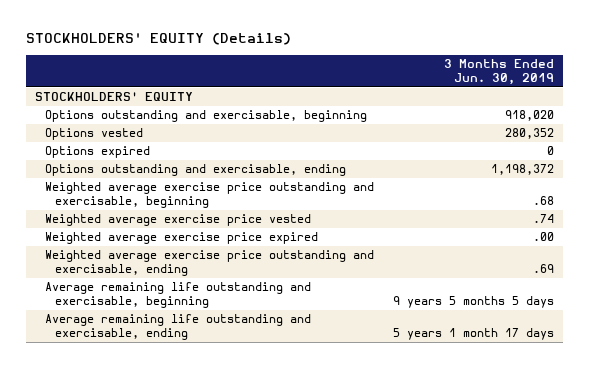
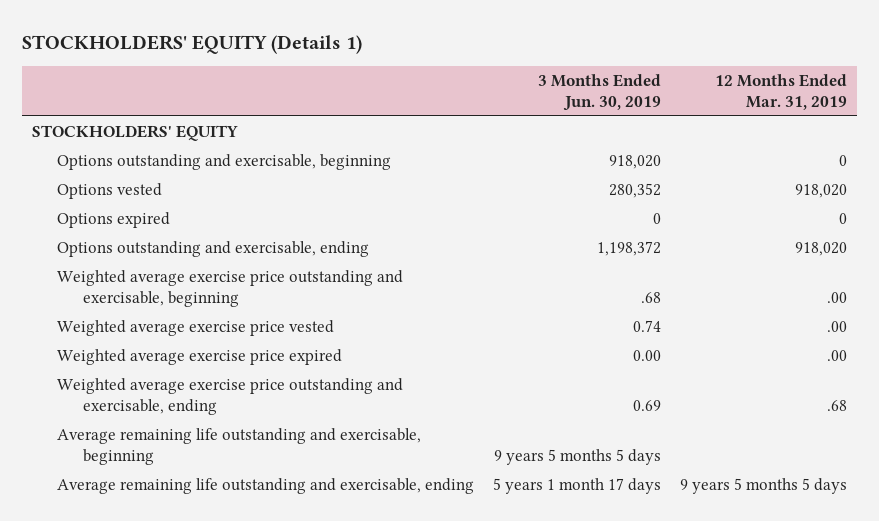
- STOCKHOLDERS' EQUITY (Details)
+ STOCKHOLDERS' EQUITY (Details 1)
- | 3 Months Ended Jun. 30, 2019
+ | 3 Months Ended Jun. 30, 2019 | 12 Months Ended Mar. 31, 2019
- Weighted average exercise price vested | .74
- Weighted average exercise price expired | .00
- Weighted average exercise price outstanding and exercisable, ending | .69
+ Weighted average exercise price vested | 0.74 | .00
+ Weighted average exercise price expired | 0.00 | .00
+ Weighted average exercise price outstanding and exercisable, ending | 0.69 | .68

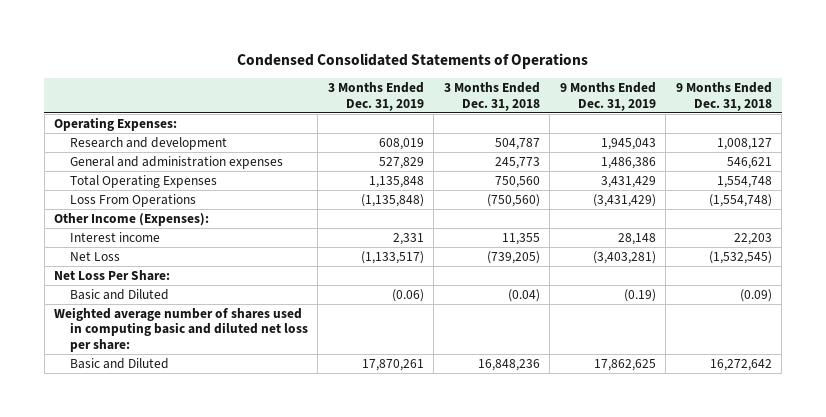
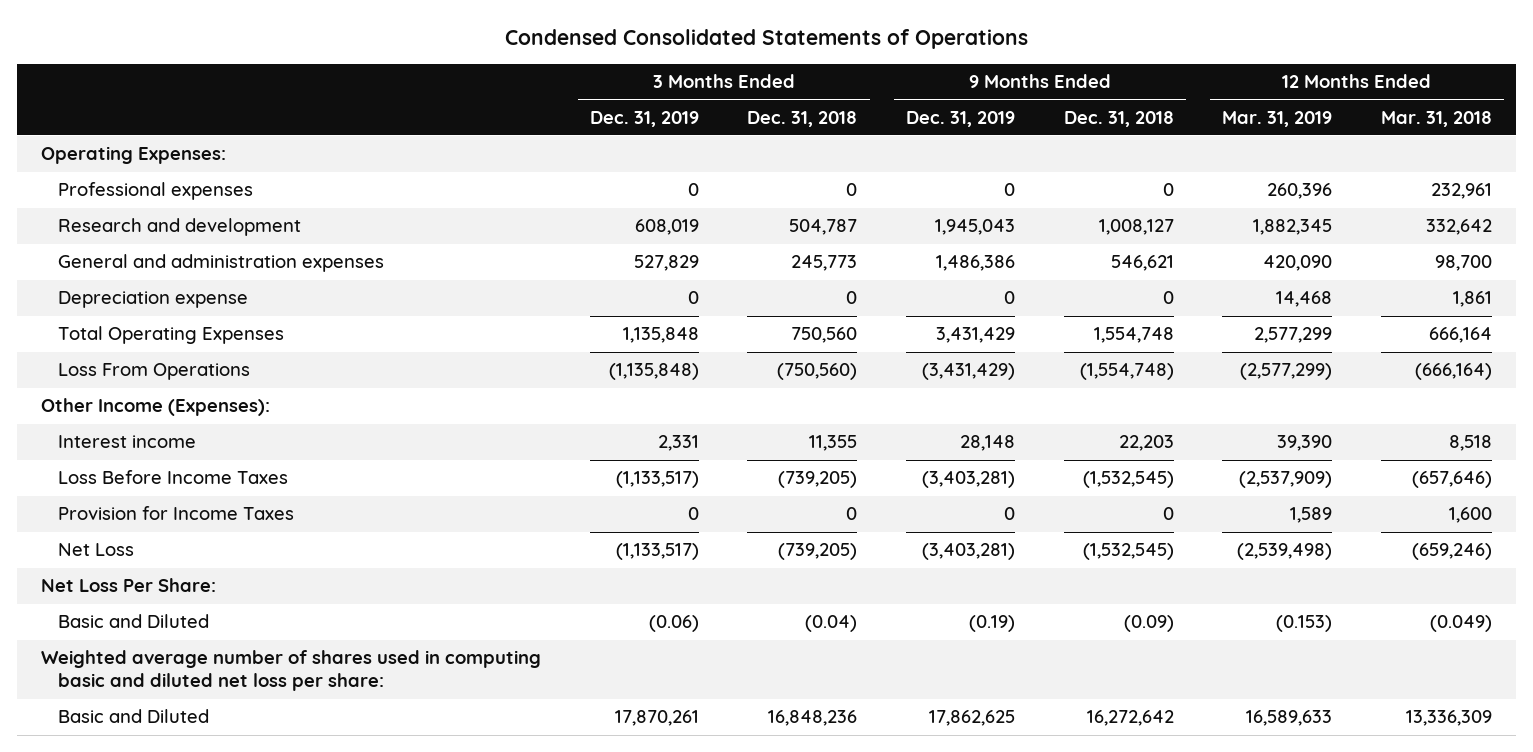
- | 3 Months Ended Dec. 31, 2019 | 3 Months Ended Dec. 31, 2018 | 9 Months Ended Dec. 31, 2019 | 9 Months Ended Dec. 31, 2018
+ | 3 Months Ended Dec. 31, 2019 | 3 Months Ended Dec. 31, 2018 | 9 Months Ended Dec. 31, 2019 | 9 Months Ended Dec. 31, 2018 | 12 Months Ended Mar. 31, 2019 | 12 Months Ended Mar. 31, 2018
+ Professional expenses | 0 | 0 | 0 | 0 | 260,396 | 232,961
+ Depreciation expense | 0 | 0 | 0 | 0 | 14,468 | 1,861
+ Loss Before Income Taxes | (1,133,517) | (739,205) | (3,403,281) | (1,532,545) | (2,537,909) | (657,646)
+ Provision for Income Taxes | 0 | 0 | 0 | 0 | 1,589 | 1,600

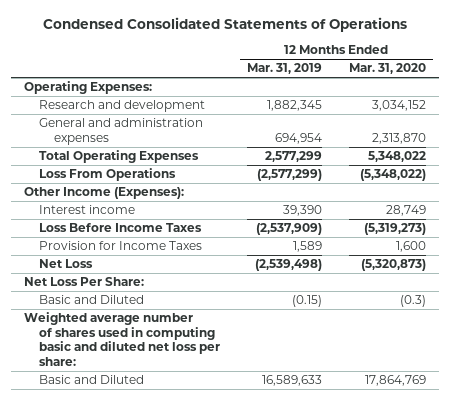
- | 3 Months Ended Dec. 31, 2019 | 3 Months Ended Dec. 31, 2018 | 9 Months Ended Dec. 31, 2019 | 9 Months Ended Dec. 31, 2018 | 12 Months Ended Mar. 31, 2019 | 12 Months Ended Mar. 31, 2018
+ | 12 Months Ended Mar. 31, 2019 | 12 Months Ended Mar. 31, 2020
- Professional expenses | 0 | 0 | 0 | 0 | 260,396 | 232,961
- General and administration expenses | 527,829 | 245,773 | 1,486,386 | 546,621 | 420,090 | 98,700
- Depreciation expense | 0 | 0 | 0 | 0 | 14,468 | 1,861
+ General and administration expenses | 694,954 | 2,313,870
- Basic and Diluted | (0.06) | (0.04) | (0.19) | (0.09) | (0.153) | (0.049)
+ Basic and Diluted | (0.15) | (0.3)

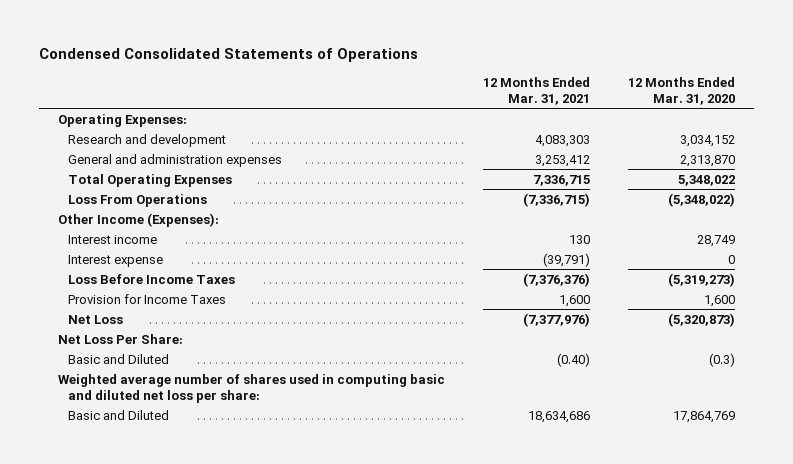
- | 12 Months Ended Mar. 31, 2019 | 12 Months Ended Mar. 31, 2020
+ | 12 Months Ended Mar. 31, 2021 | 12 Months Ended Mar. 31, 2020
+ Interest expense | (39,791) | 0

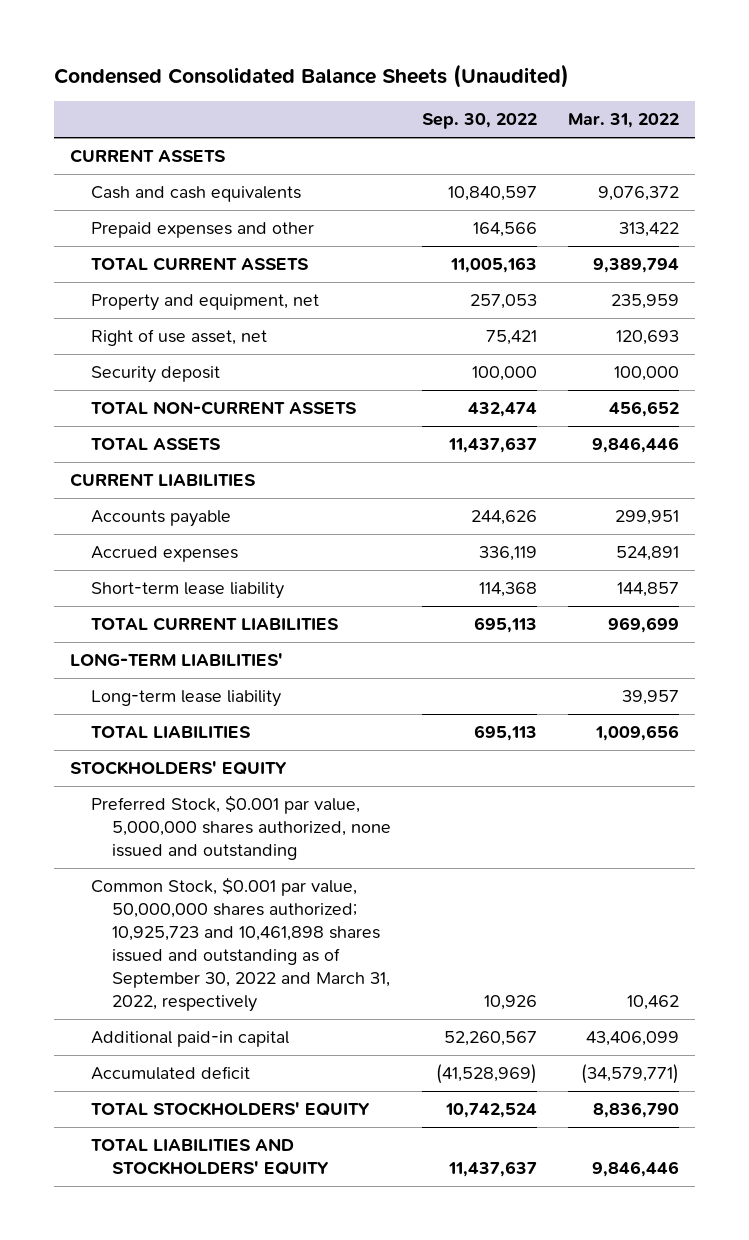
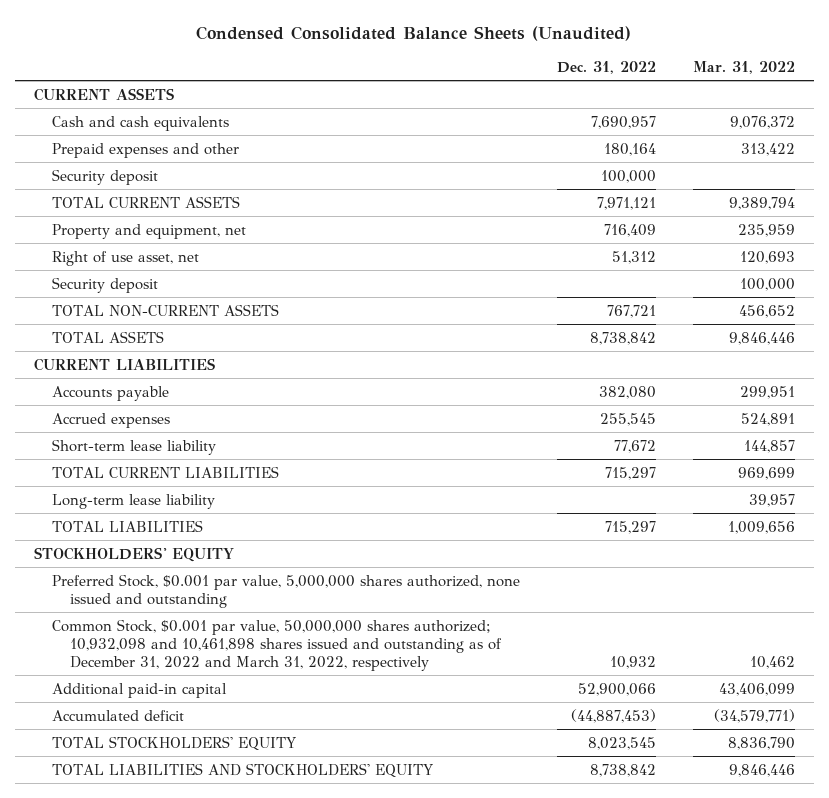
- | Sep. 30, 2022 | Mar. 31, 2022
+ | Dec. 31, 2022 | Mar. 31, 2022
+ Security deposit | 100,000 |
- LONG-TERM LIABILITIES'
- Common Stock, $0.001 par value, 50,000,000 shares authorized; 10,925,723 and 10,461,898 shares issued and outstanding as of September 30, 2022 and March 31, 2022, respectively | 10,926 | 10,462
+ Common Stock, $0.001 par value, 50,000,000 shares authorized; 10,932,098 and 10,461,898 shares issued and outstanding as of December 31, 2022 and March 31, 2022, respectively | 10,932 | 10,462

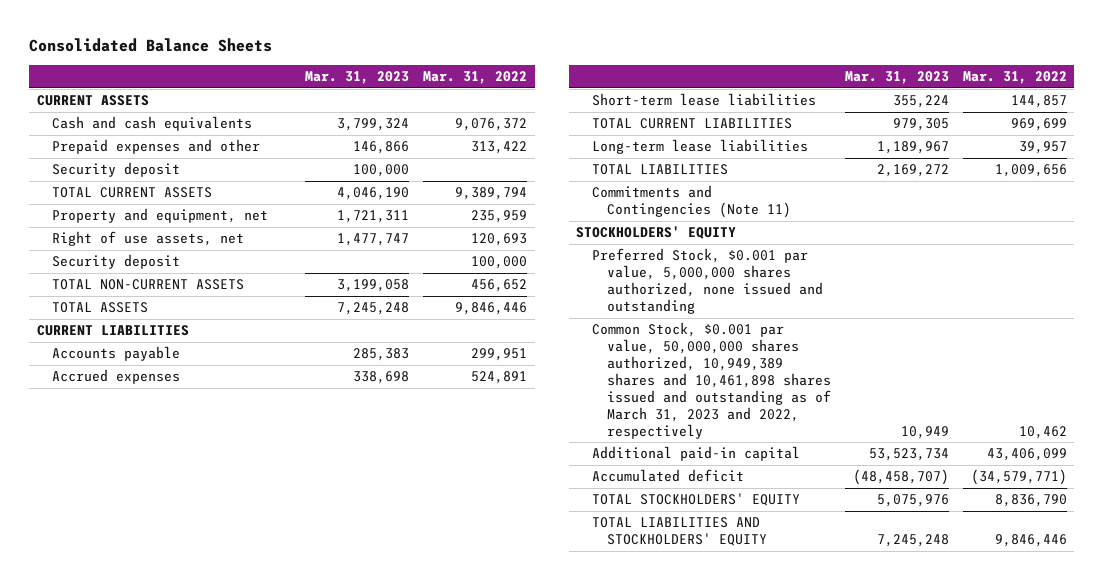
- Condensed Consolidated Balance Sheets (Unaudited)
+ Consolidated Balance Sheets
- | Dec. 31, 2022 | Mar. 31, 2022
+ | Mar. 31, 2023 | Mar. 31, 2022
- Right of use asset, net | 51,312 | 120,693
+ Right of use assets, net | 1,477,747 | 120,693
- Short-term lease liability | 77,672 | 144,857
+ Short-term lease liabilities | 355,224 | 144,857
- Long-term lease liability | | 39,957
+ Long-term lease liabilities | 1,189,967 | 39,957
+ Commitments and Contingencies (Note 11)
- Common Stock, $0.001 par value, 50,000,000 shares authorized; 10,932,098 and 10,461,898 shares issued and outstanding as of December 31, 2022 and March 31, 2022, respectively | 10,932 | 10,462
+ Common Stock, $0.001 par value, 50,000,000 shares authorized, 10,949,389 shares and 10,461,898 shares issued and outstanding as of March 31, 2023 and 2022, respectively | 10,949 | 10,462

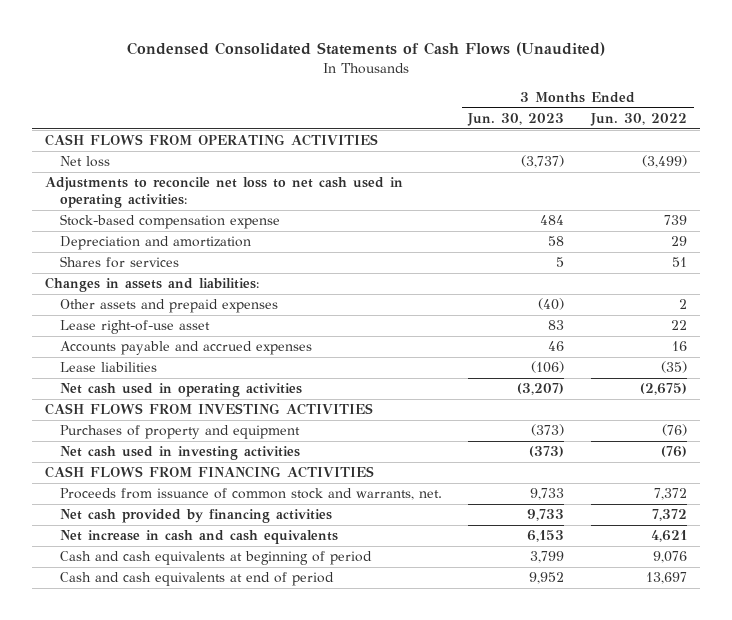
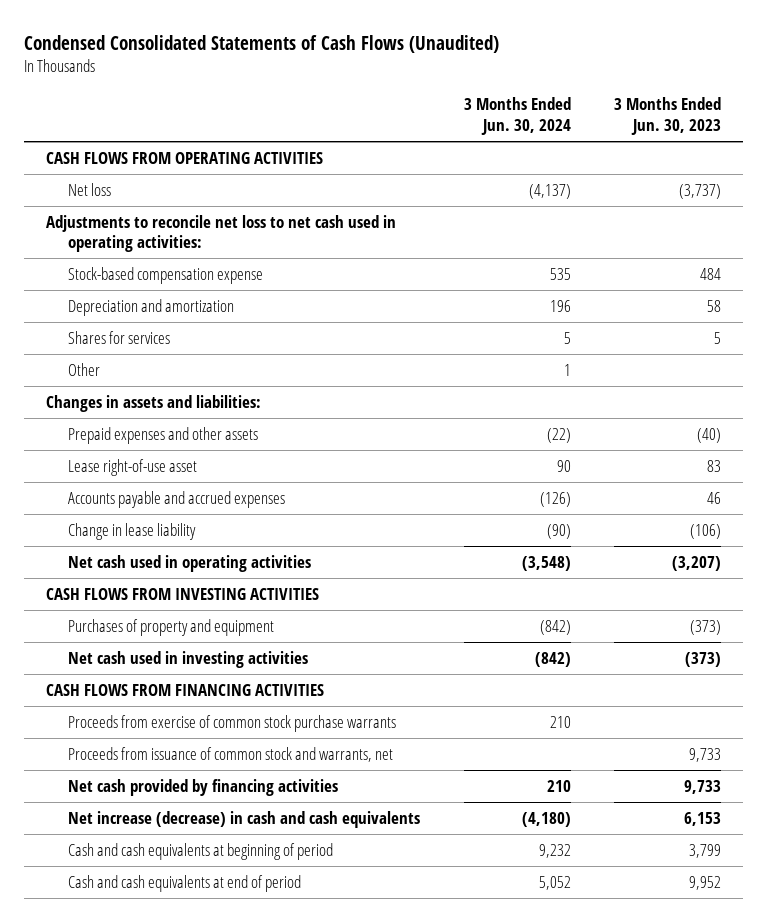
- | 3 Months Ended Jun. 30, 2023 | 3 Months Ended Jun. 30, 2022
+ | 3 Months Ended Jun. 30, 2024 | 3 Months Ended Jun. 30, 2023
+ Other | 1 |
- Other assets and prepaid expenses | (40) | 2
+ Prepaid expenses and other assets | (22) | (40)
- Lease liabilities | (106) | (35)
+ Change in lease liability | (90) | (106)
- Proceeds from issuance of common stock and warrants, net. | 9,733 | 7,372
+ Proceeds from exercise of common stock purchase warrants | 210 |
+ Proceeds from issuance of common stock and warrants, net | | 9,733
- Net increase in cash and cash equivalents | 6,153 | 4,621
+ Net increase (decrease) in cash and cash equivalents | (4,180) | 6,153

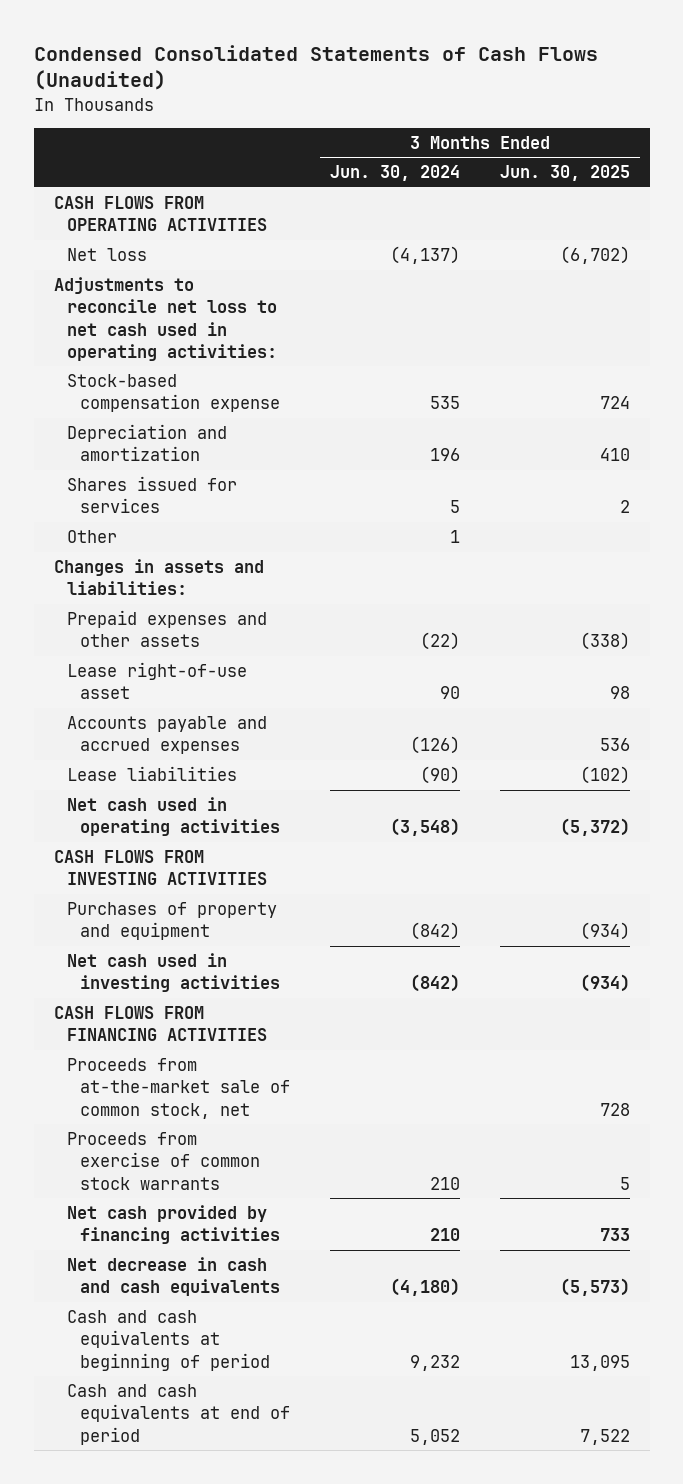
- | 3 Months Ended Jun. 30, 2024 | 3 Months Ended Jun. 30, 2023
+ | 3 Months Ended Jun. 30, 2024 | 3 Months Ended Jun. 30, 2025
- Shares for services | 5 | 5
+ Shares issued for services | 5 | 2
- Change in lease liability | (90) | (106)
+ Lease liabilities | (90) | (102)
- Proceeds from exercise of common stock purchase warrants | 210 |
- Proceeds from issuance of common stock and warrants, net | | 9,733
+ Proceeds from at-the-market sale of common stock, net | | 728
+ Proceeds from exercise of common stock warrants | 210 | 5
- Net increase (decrease) in cash and cash equivalents | (4,180) | 6,153
+ Net decrease in cash and cash equivalents | (4,180) | (5,573)

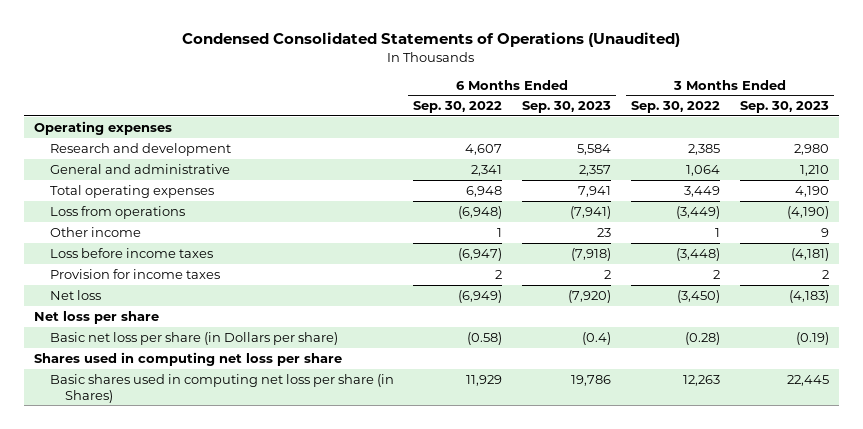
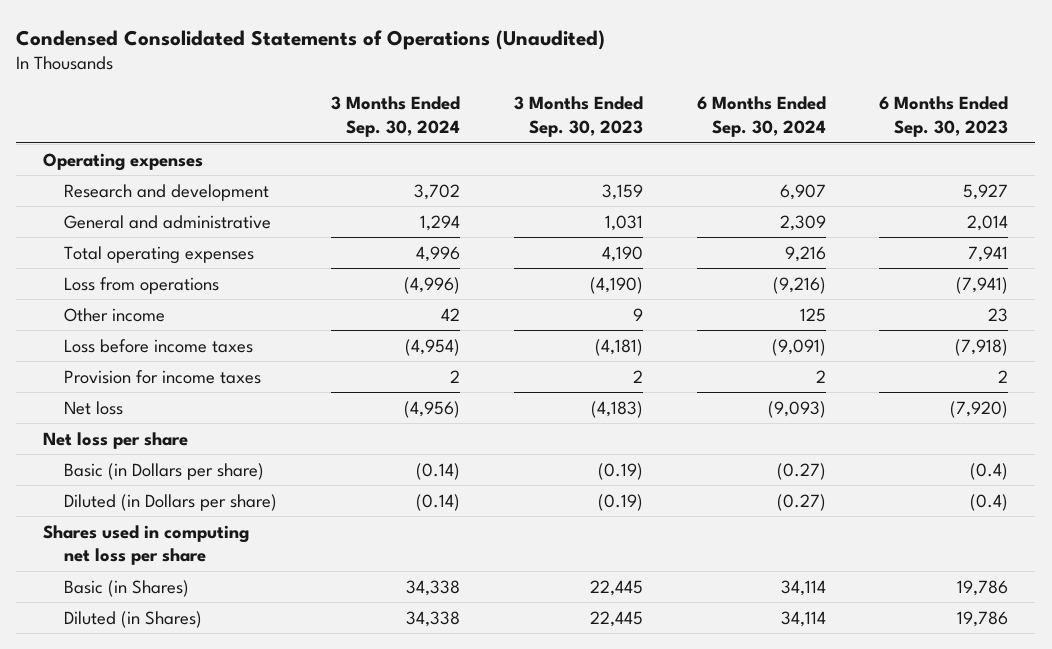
- | 6 Months Ended Sep. 30, 2022 | 6 Months Ended Sep. 30, 2023 | 3 Months Ended Sep. 30, 2022 | 3 Months Ended Sep. 30, 2023
+ | 3 Months Ended Sep. 30, 2024 | 3 Months Ended Sep. 30, 2023 | 6 Months Ended Sep. 30, 2024 | 6 Months Ended Sep. 30, 2023
- Research and development | 4,607 | 5,584 | 2,385 | 2,980
- General and administrative | 2,341 | 2,357 | 1,064 | 1,210
+ Research and development | 3,702 | 3,159 | 6,907 | 5,927
+ General and administrative | 1,294 | 1,031 | 2,309 | 2,014
- Basic net loss per share (in Dollars per share) | (0.58) | (0.4) | (0.28) | (0.19)
+ Basic (in Dollars per share) | (0.14) | (0.19) | (0.27) | (0.4)
+ Diluted (in Dollars per share) | (0.14) | (0.19) | (0.27) | (0.4)
- Basic shares used in computing net loss per share (in Shares) | 11,929 | 19,786 | 12,263 | 22,445
+ Basic (in Shares) | 34,338 | 22,445 | 34,114 | 19,786
+ Diluted (in Shares) | 34,338 | 22,445 | 34,114 | 19,786

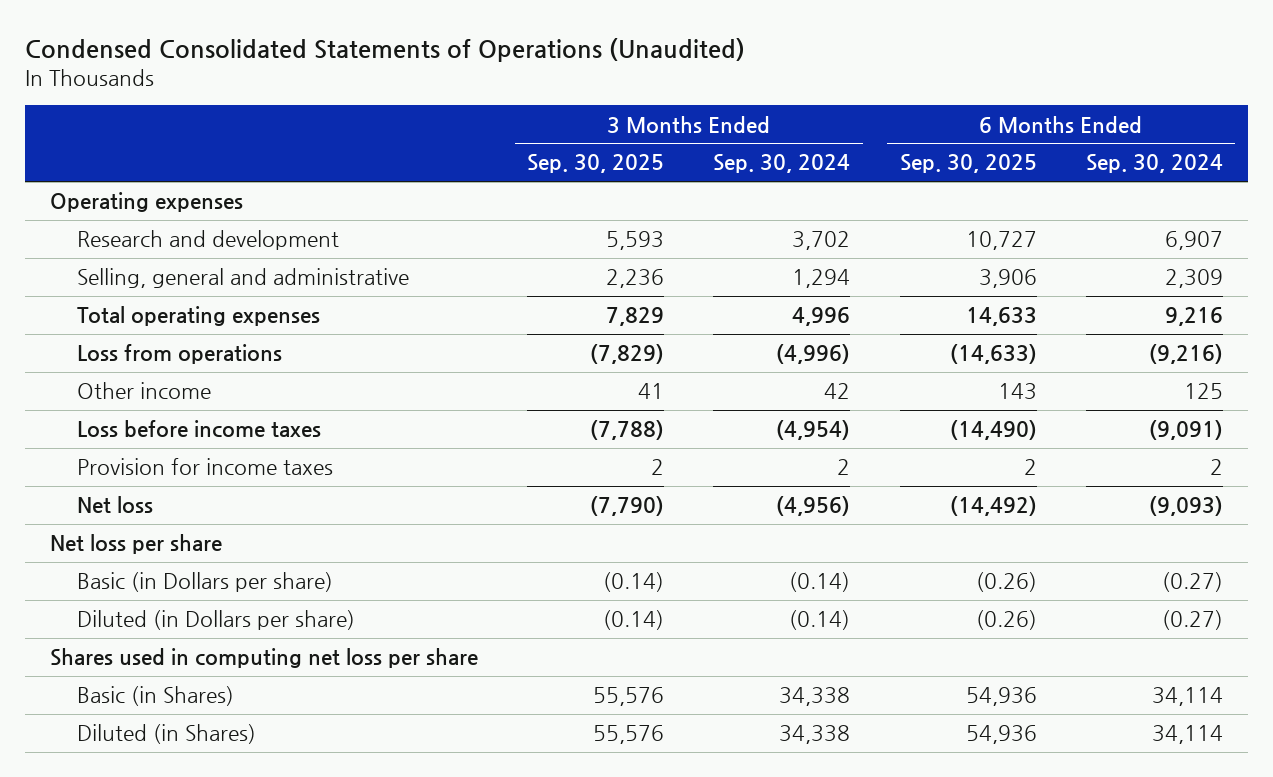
- | 3 Months Ended Sep. 30, 2024 | 3 Months Ended Sep. 30, 2023 | 6 Months Ended Sep. 30, 2024 | 6 Months Ended Sep. 30, 2023
+ | 3 Months Ended Sep. 30, 2025 | 3 Months Ended Sep. 30, 2024 | 6 Months Ended Sep. 30, 2025 | 6 Months Ended Sep. 30, 2024
- General and administrative | 1,294 | 1,031 | 2,309 | 2,014
+ Selling, general and administrative | 2,236 | 1,294 | 3,906 | 2,309

